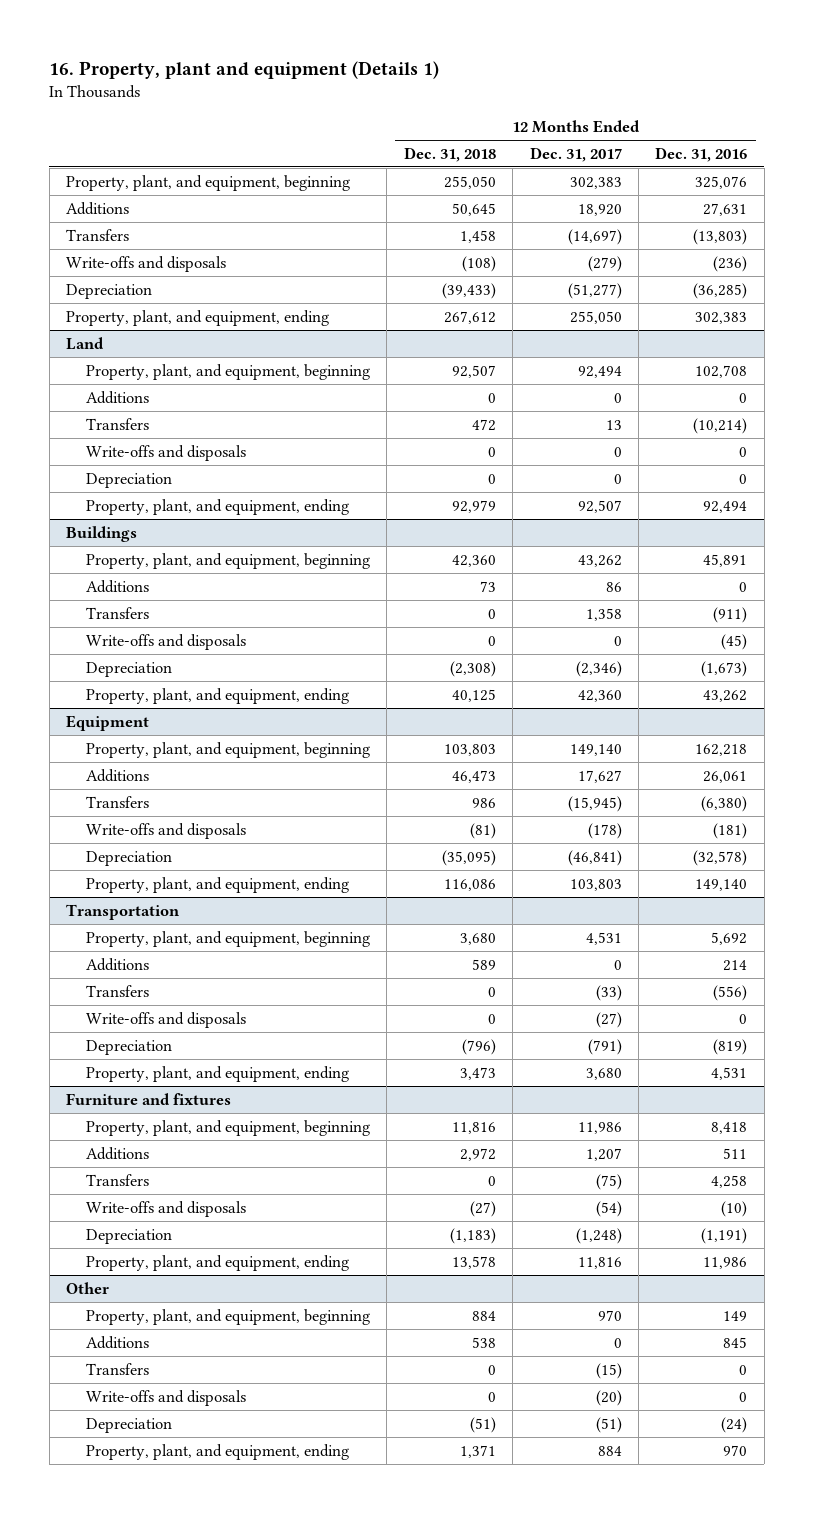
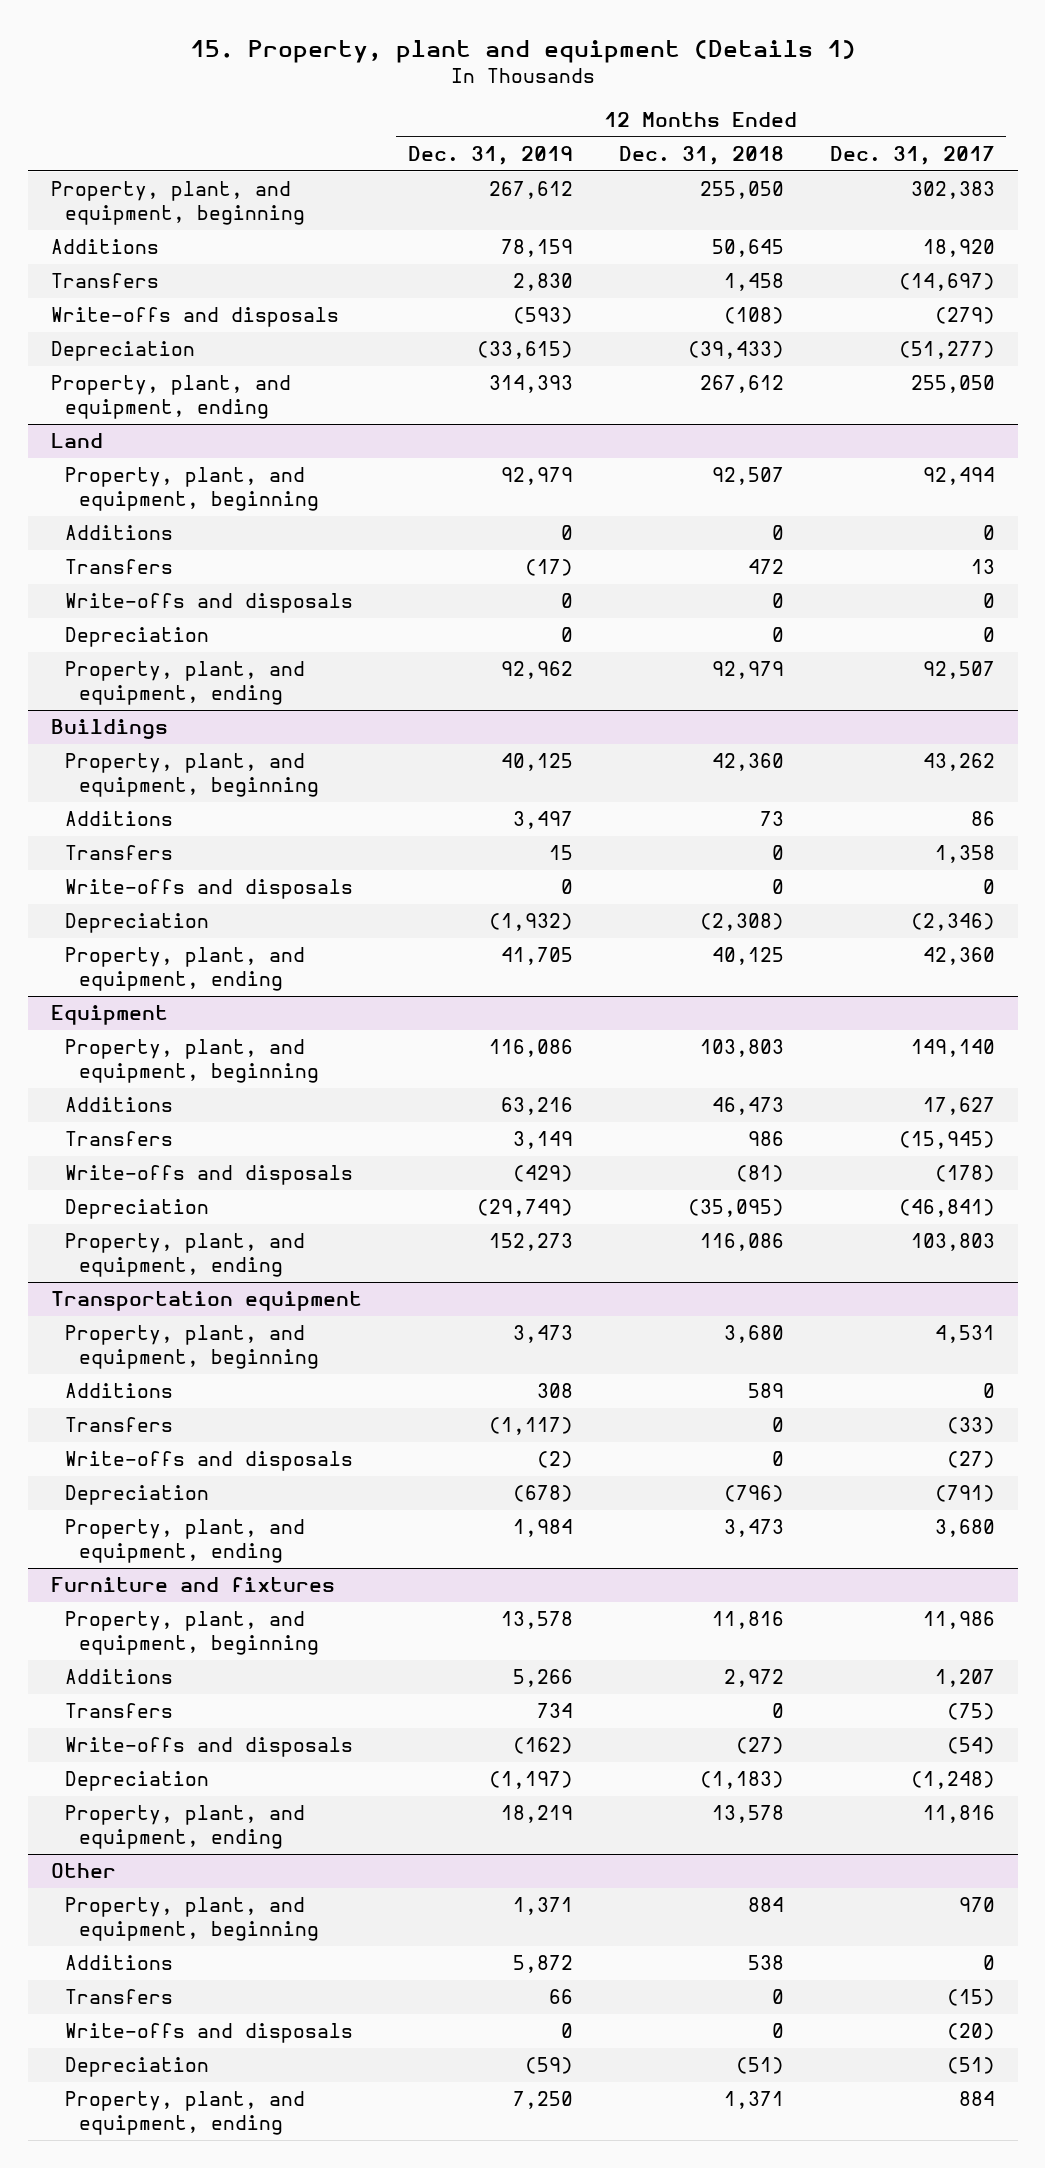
- 16. Property, plant and equipment (Details 1)
+ 15. Property, plant and equipment (Details 1)
- | 12 Months Ended Dec. 31, 2018 | 12 Months Ended Dec. 31, 2017 | 12 Months Ended Dec. 31, 2016
+ | 12 Months Ended Dec. 31, 2019 | 12 Months Ended Dec. 31, 2018 | 12 Months Ended Dec. 31, 2017
- Transportation
+ Transportation equipment

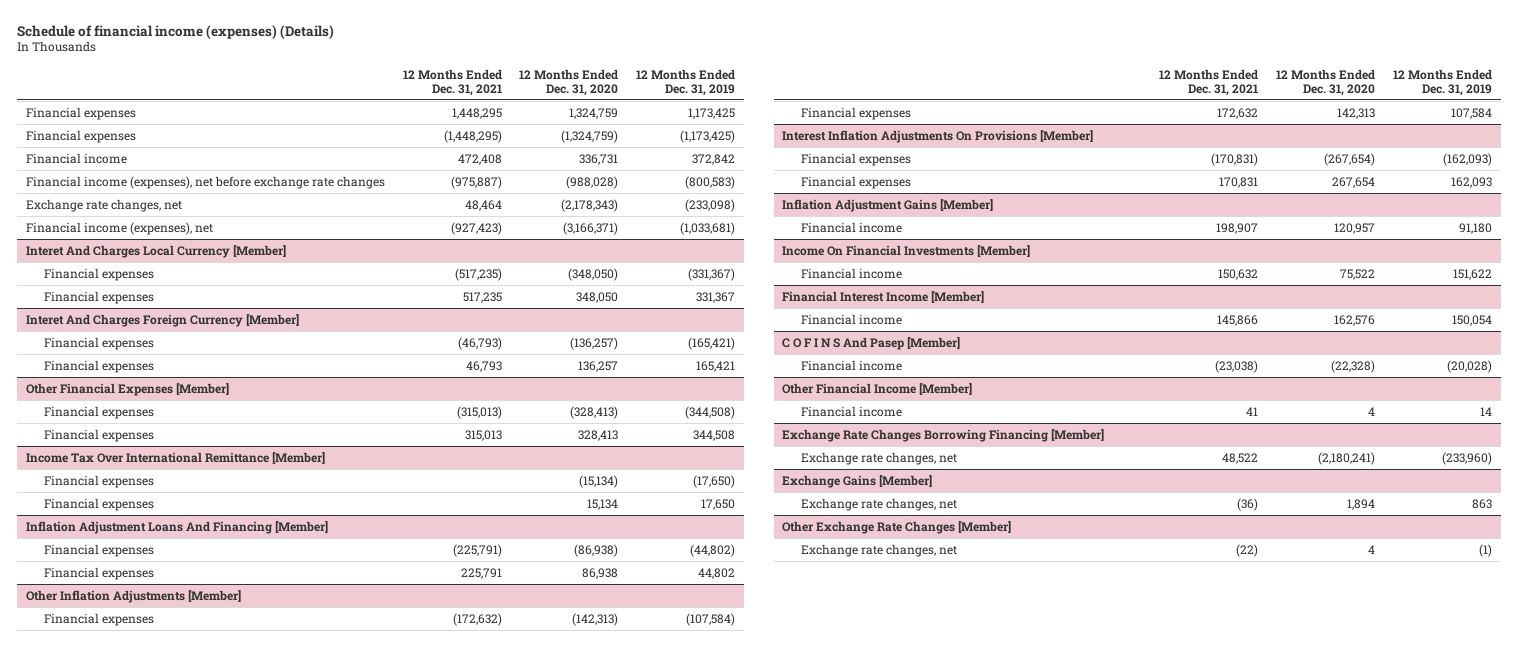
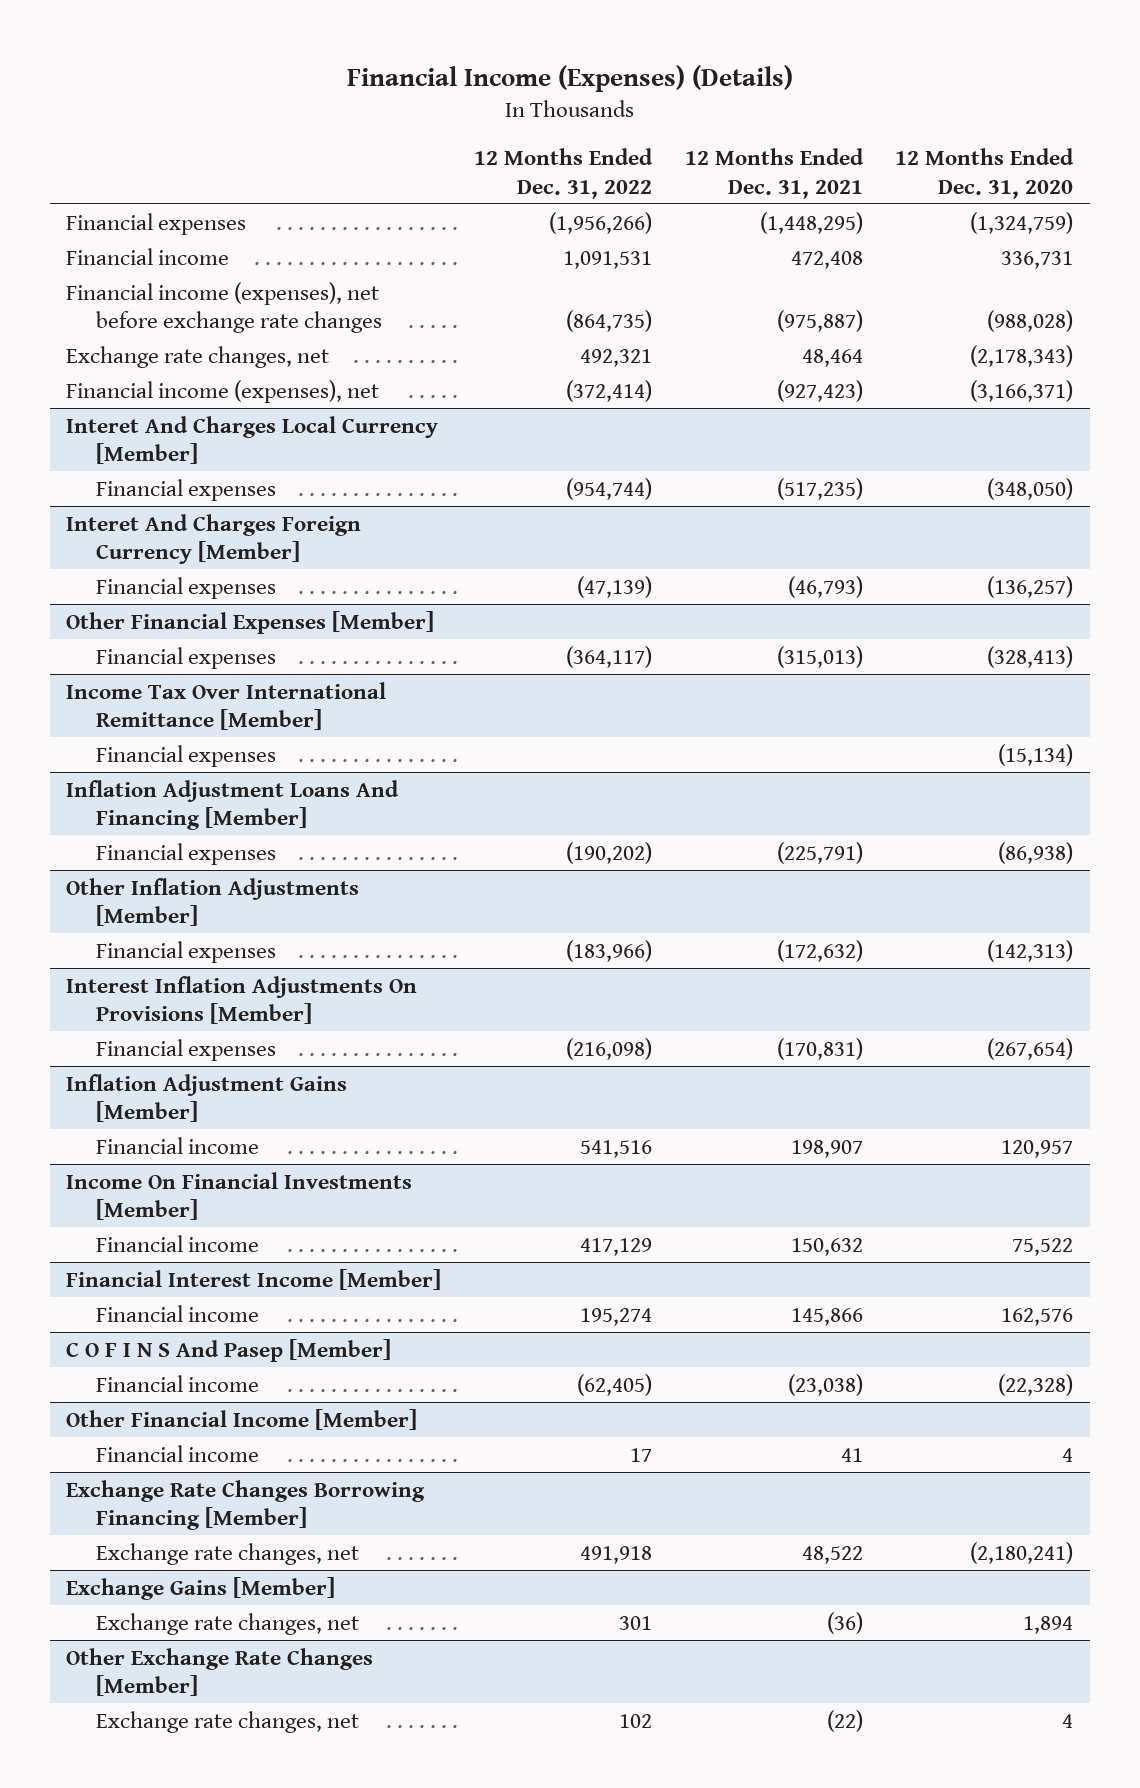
- Schedule of financial income (expenses) (Details)
+ Financial Income (Expenses) (Details)
- | 12 Months Ended Dec. 31, 2021 | 12 Months Ended Dec. 31, 2020 | 12 Months Ended Dec. 31, 2019
+ | 12 Months Ended Dec. 31, 2022 | 12 Months Ended Dec. 31, 2021 | 12 Months Ended Dec. 31, 2020
- Financial expenses | 1,448,295 | 1,324,759 | 1,173,425
@ Interet And Charges Local Currency [Member]
- Financial expenses | 517,235 | 348,050 | 331,367
@ Interet And Charges Foreign Currency [Member]
- Financial expenses | 46,793 | 136,257 | 165,421
@ Other Financial Expenses [Member]
- Financial expenses | 315,013 | 328,413 | 344,508
@ Income Tax Over International Remittance [Member]
- Financial expenses | | 15,134 | 17,650
@ Inflation Adjustment Loans And Financing [Member]
- Financial expenses | 225,791 | 86,938 | 44,802
@ Other Inflation Adjustments [Member]
- Financial expenses | 172,632 | 142,313 | 107,584
@ Interest Inflation Adjustments On Provisions [Member]
- Financial expenses | 170,831 | 267,654 | 162,093

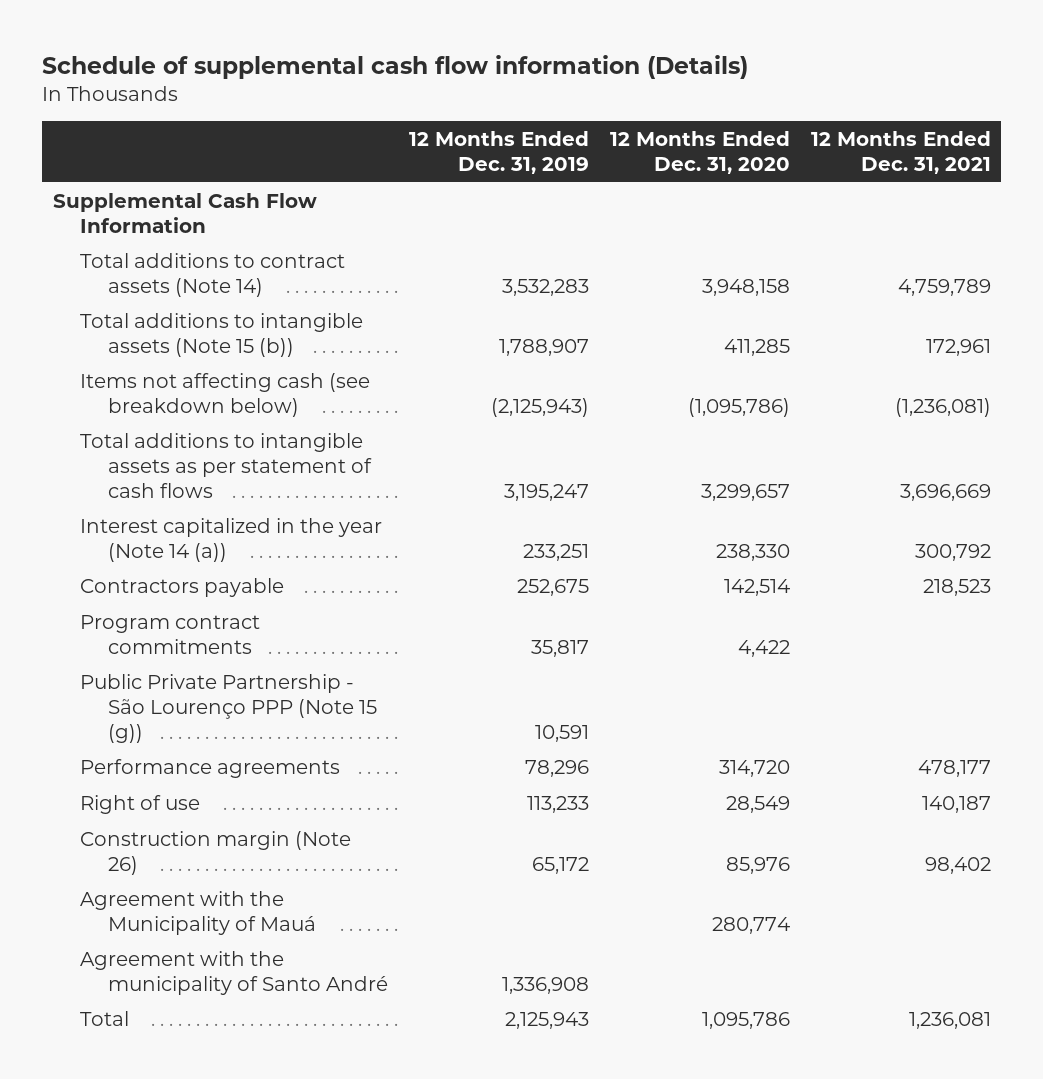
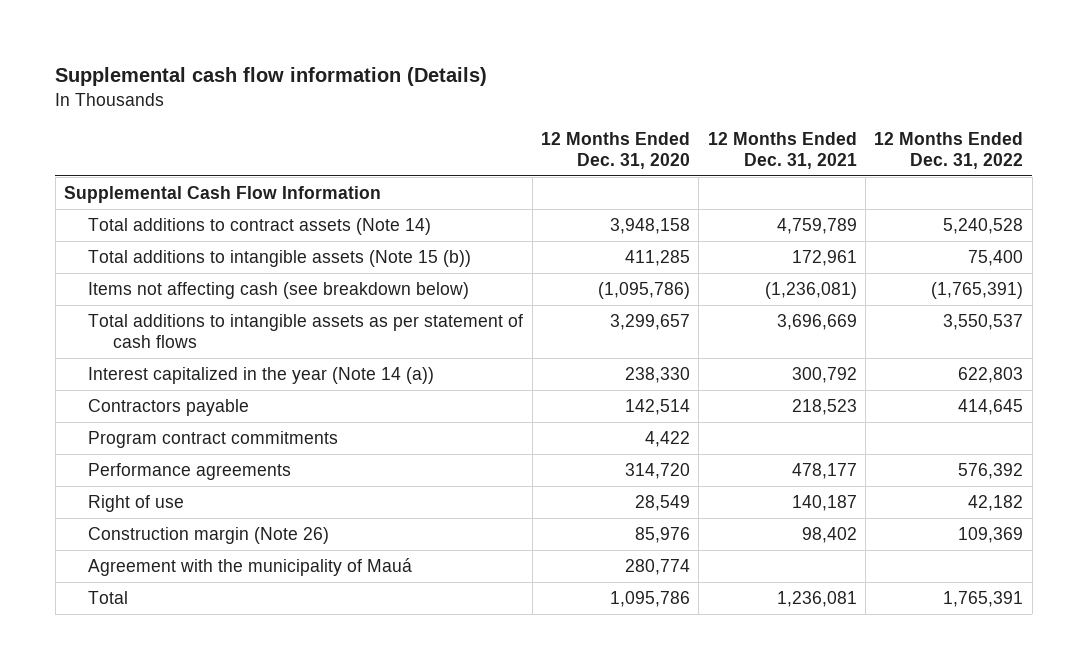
- Schedule of supplemental cash flow information (Details)
+ Supplemental cash flow information (Details)
- | 12 Months Ended Dec. 31, 2019 | 12 Months Ended Dec. 31, 2020 | 12 Months Ended Dec. 31, 2021
+ | 12 Months Ended Dec. 31, 2020 | 12 Months Ended Dec. 31, 2021 | 12 Months Ended Dec. 31, 2022
- Public Private Partnership - São Lourenço PPP (Note 15 (g)) | 10,591 | |
- Agreement with the Municipality of Mauá | | 280,774 |
- Agreement with the municipality of Santo André | 1,336,908 | |
+ Agreement with the municipality of Mauá | 280,774 | |

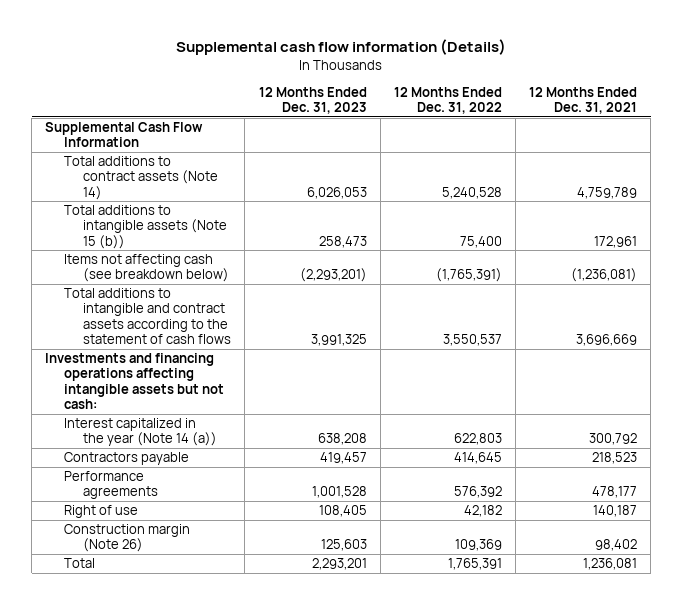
- | 12 Months Ended Dec. 31, 2020 | 12 Months Ended Dec. 31, 2021 | 12 Months Ended Dec. 31, 2022
+ | 12 Months Ended Dec. 31, 2023 | 12 Months Ended Dec. 31, 2022 | 12 Months Ended Dec. 31, 2021
- Total additions to intangible assets as per statement of cash flows | 3,299,657 | 3,696,669 | 3,550,537
+ Total additions to intangible and contract assets according to the statement of cash flows | 3,991,325 | 3,550,537 | 3,696,669
+ Investments and financing operations affecting intangible assets but not cash:
- Program contract commitments | 4,422 | |
- Agreement with the municipality of Mauá | 280,774 | |

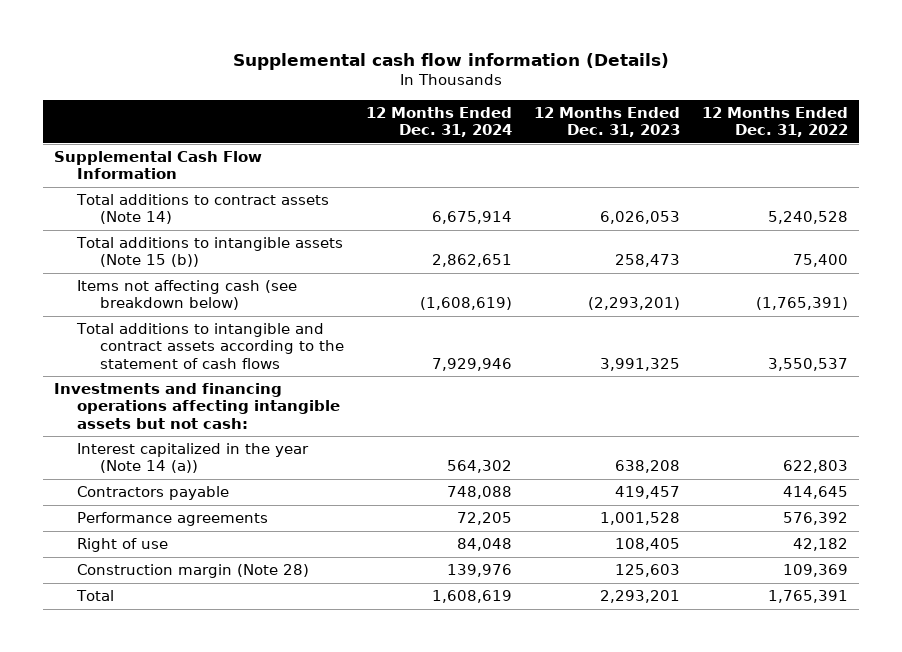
- | 12 Months Ended Dec. 31, 2023 | 12 Months Ended Dec. 31, 2022 | 12 Months Ended Dec. 31, 2021
+ | 12 Months Ended Dec. 31, 2024 | 12 Months Ended Dec. 31, 2023 | 12 Months Ended Dec. 31, 2022
- Construction margin (Note 26) | 125,603 | 109,369 | 98,402
+ Construction margin (Note 28) | 139,976 | 125,603 | 109,369

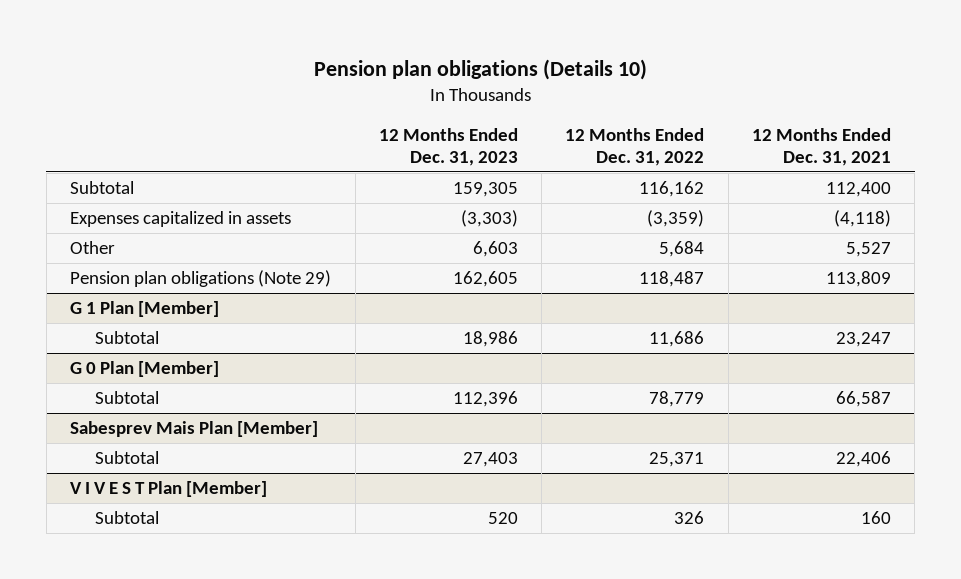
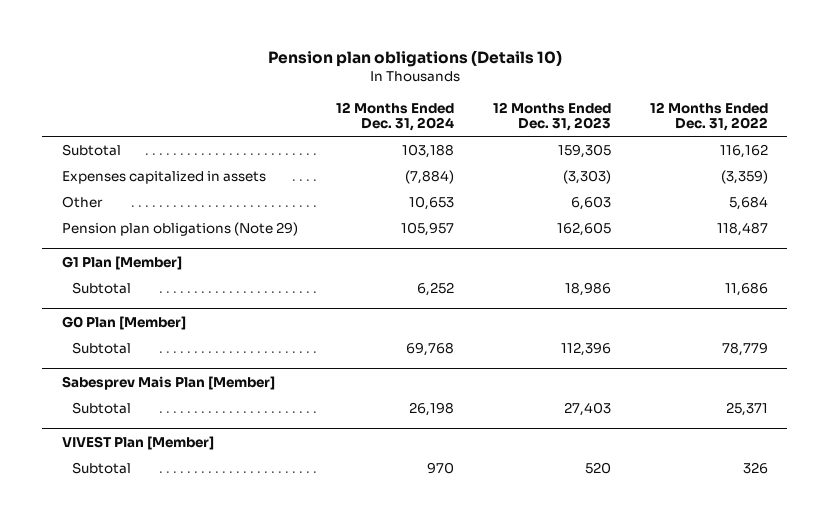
- | 12 Months Ended Dec. 31, 2023 | 12 Months Ended Dec. 31, 2022 | 12 Months Ended Dec. 31, 2021
+ | 12 Months Ended Dec. 31, 2024 | 12 Months Ended Dec. 31, 2023 | 12 Months Ended Dec. 31, 2022
- G 1 Plan [Member]
+ G1 Plan [Member]
- G 0 Plan [Member]
+ G0 Plan [Member]
- V I V E S T Plan [Member]
+ VIVEST Plan [Member]

